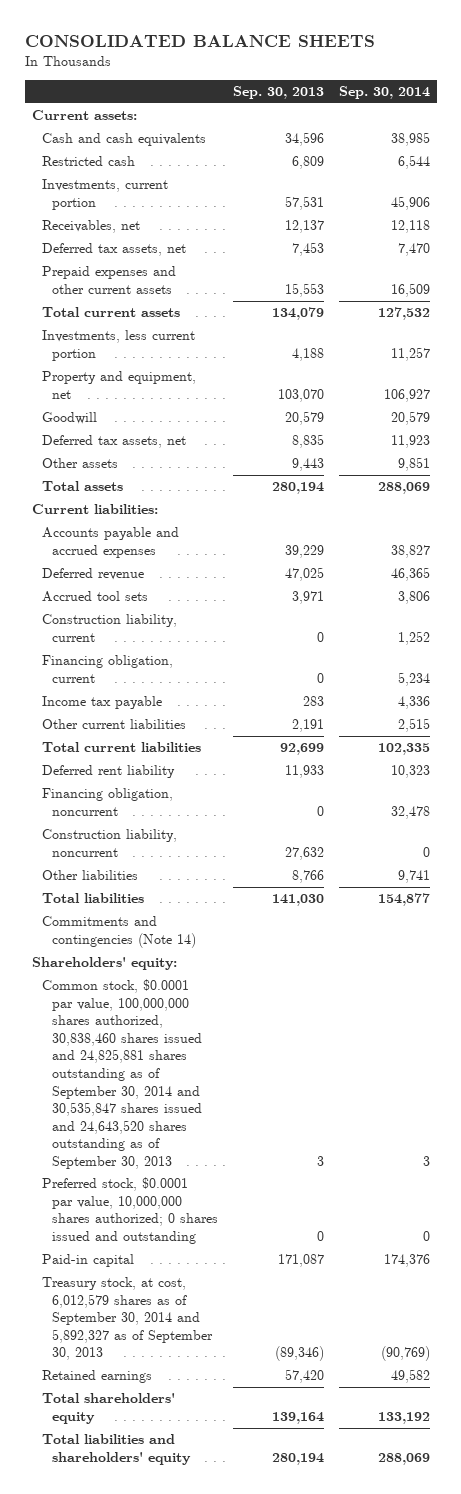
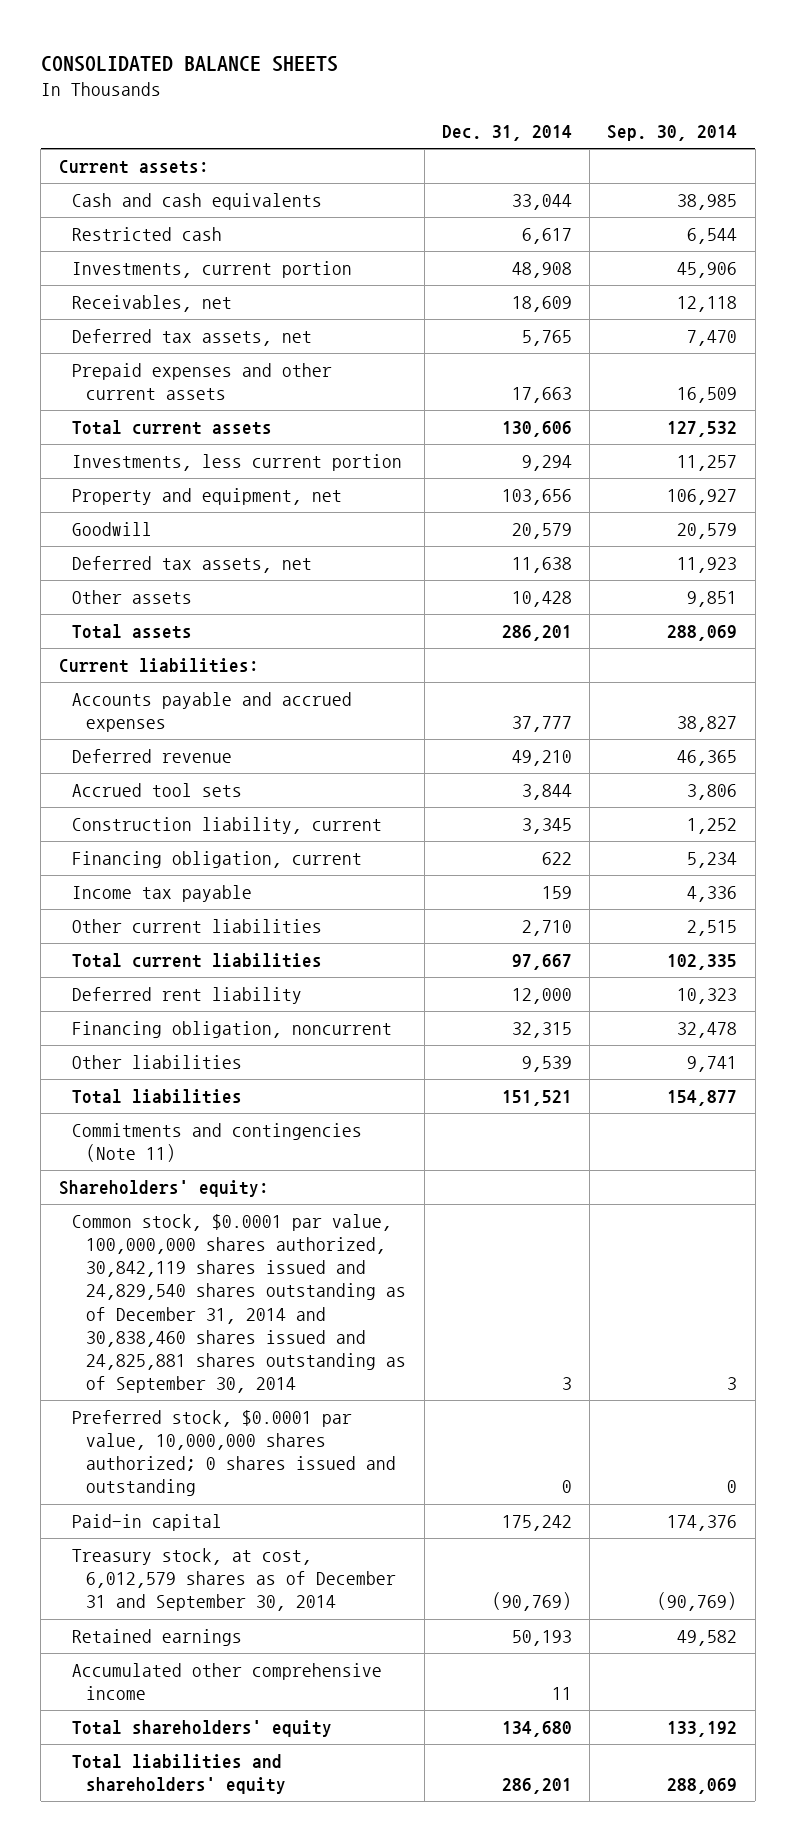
- | Sep. 30, 2013 | Sep. 30, 2014
+ | Dec. 31, 2014 | Sep. 30, 2014
- Construction liability, noncurrent | 27,632 | 0
- Commitments and contingencies (Note 14)
+ Commitments and contingencies (Note 11)
- Common stock, $0.0001 par value, 100,000,000 shares authorized, 30,838,460 shares issued and 24,825,881 shares outstanding as of September 30, 2014 and 30,535,847 shares issued and 24,643,520 shares outstanding as of September 30, 2013 | 3 | 3
+ Common stock, $0.0001 par value, 100,000,000 shares authorized, 30,842,119 shares issued and 24,829,540 shares outstanding as of December 31, 2014 and 30,838,460 shares issued and 24,825,881 shares outstanding as of September 30, 2014 | 3 | 3
- Treasury stock, at cost, 6,012,579 shares as of September 30, 2014 and 5,892,327 as of September 30, 2013 | (89,346) | (90,769)
+ Treasury stock, at cost, 6,012,579 shares as of December 31 and September 30, 2014 | (90,769) | (90,769)
+ Accumulated other comprehensive income | 11 |

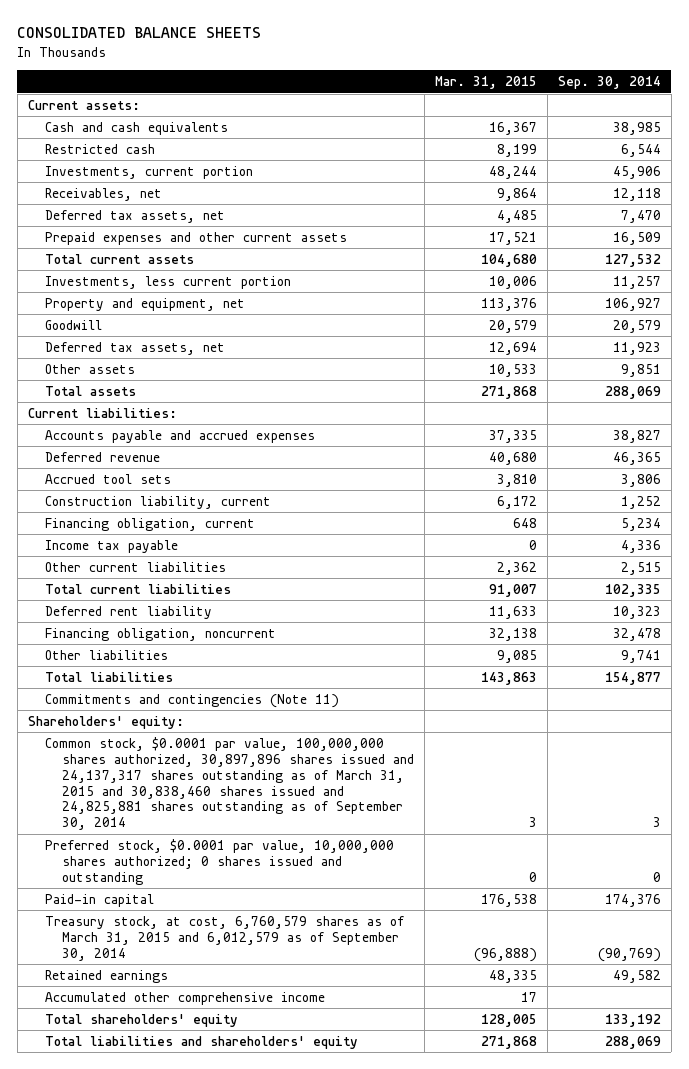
- | Dec. 31, 2014 | Sep. 30, 2014
+ | Mar. 31, 2015 | Sep. 30, 2014
- Common stock, $0.0001 par value, 100,000,000 shares authorized, 30,842,119 shares issued and 24,829,540 shares outstanding as of December 31, 2014 and 30,838,460 shares issued and 24,825,881 shares outstanding as of September 30, 2014 | 3 | 3
+ Common stock, $0.0001 par value, 100,000,000 shares authorized, 30,897,896 shares issued and 24,137,317 shares outstanding as of March 31, 2015 and 30,838,460 shares issued and 24,825,881 shares outstanding as of September 30, 2014 | 3 | 3
- Treasury stock, at cost, 6,012,579 shares as of December 31 and September 30, 2014 | (90,769) | (90,769)
+ Treasury stock, at cost, 6,760,579 shares as of March 31, 2015 and 6,012,579 as of September 30, 2014 | (96,888) | (90,769)

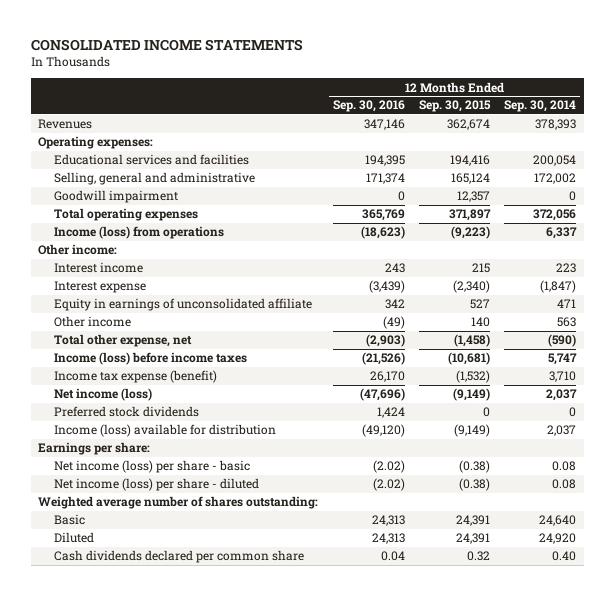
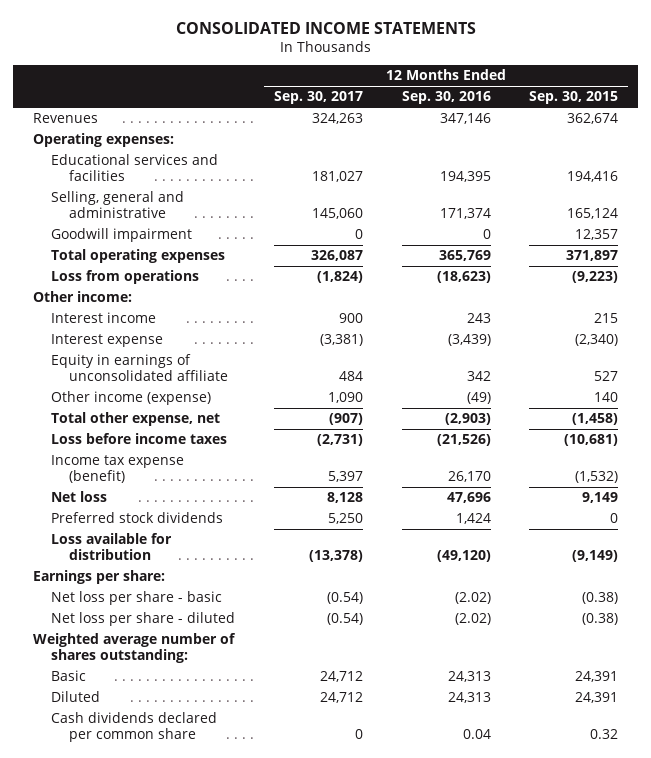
- | 12 Months Ended Sep. 30, 2016 | 12 Months Ended Sep. 30, 2015 | 12 Months Ended Sep. 30, 2014
+ | 12 Months Ended Sep. 30, 2017 | 12 Months Ended Sep. 30, 2016 | 12 Months Ended Sep. 30, 2015
- Income (loss) from operations | (18,623) | (9,223) | 6,337
+ Loss from operations | (1,824) | (18,623) | (9,223)
- Other income | (49) | 140 | 563
+ Other income (expense) | 1,090 | (49) | 140
- Income (loss) before income taxes | (21,526) | (10,681) | 5,747
+ Loss before income taxes | (2,731) | (21,526) | (10,681)
- Net income (loss) | (47,696) | (9,149) | 2,037
+ Net loss | 8,128 | 47,696 | 9,149
- Income (loss) available for distribution | (49,120) | (9,149) | 2,037
+ Loss available for distribution | (13,378) | (49,120) | (9,149)
- Net income (loss) per share - basic | (2.02) | (0.38) | 0.08
- Net income (loss) per share - diluted | (2.02) | (0.38) | 0.08
+ Net loss per share - basic | (0.54) | (2.02) | (0.38)
+ Net loss per share - diluted | (0.54) | (2.02) | (0.38)

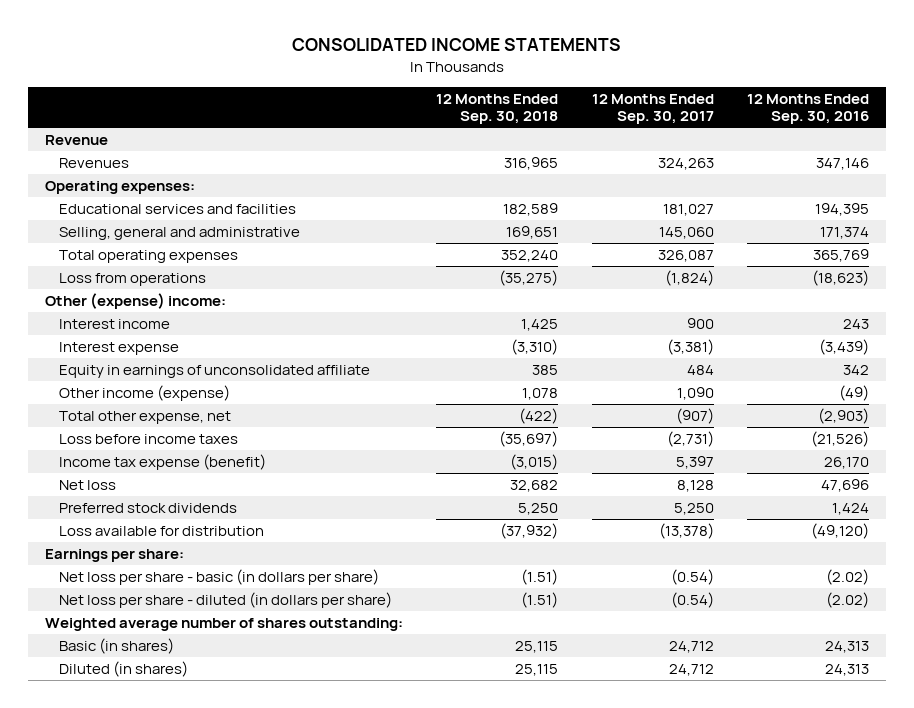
- | 12 Months Ended Sep. 30, 2017 | 12 Months Ended Sep. 30, 2016 | 12 Months Ended Sep. 30, 2015
+ | 12 Months Ended Sep. 30, 2018 | 12 Months Ended Sep. 30, 2017 | 12 Months Ended Sep. 30, 2016
+ Revenue
- Goodwill impairment | 0 | 0 | 12,357
- Other income:
+ Other (expense) income:
- Net loss per share - basic | (0.54) | (2.02) | (0.38)
- Net loss per share - diluted | (0.54) | (2.02) | (0.38)
+ Net loss per share - basic (in dollars per share) | (1.51) | (0.54) | (2.02)
+ Net loss per share - diluted (in dollars per share) | (1.51) | (0.54) | (2.02)
- Basic | 24,712 | 24,313 | 24,391
- Diluted | 24,712 | 24,313 | 24,391
- Cash dividends declared per common share | 0 | 0.04 | 0.32
+ Basic (in shares) | 25,115 | 24,712 | 24,313
+ Diluted (in shares) | 25,115 | 24,712 | 24,313

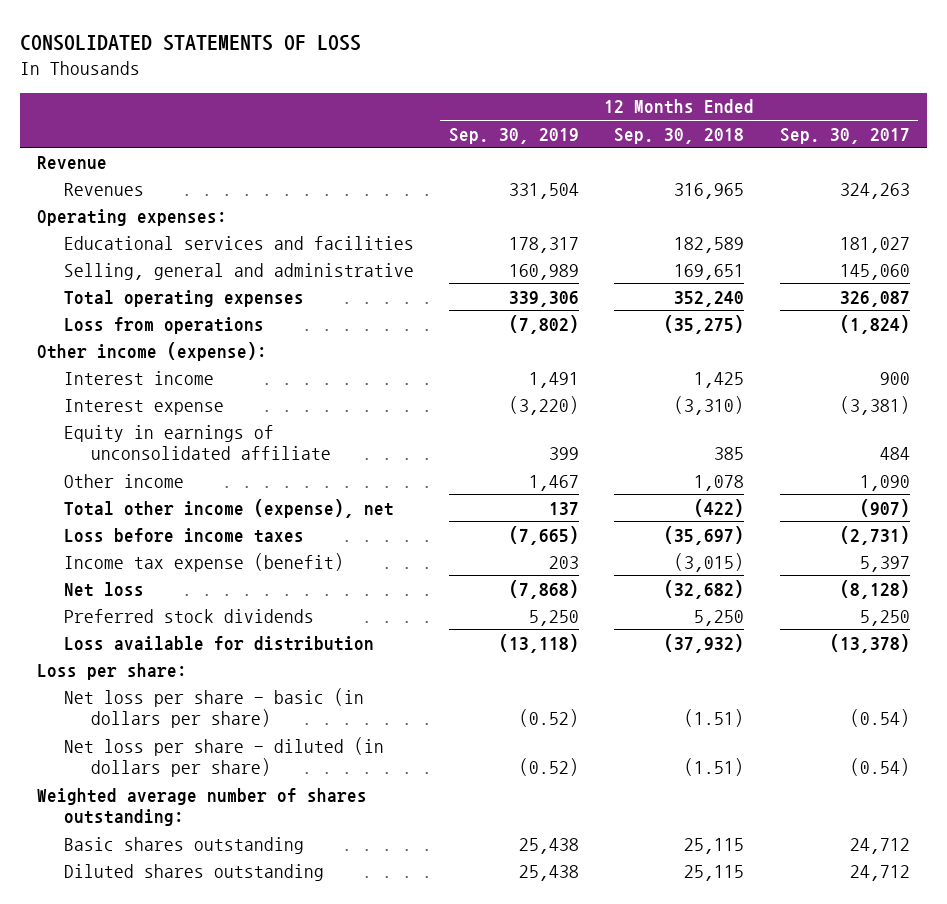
- CONSOLIDATED INCOME STATEMENTS
+ CONSOLIDATED STATEMENTS OF LOSS
- | 12 Months Ended Sep. 30, 2018 | 12 Months Ended Sep. 30, 2017 | 12 Months Ended Sep. 30, 2016
+ | 12 Months Ended Sep. 30, 2019 | 12 Months Ended Sep. 30, 2018 | 12 Months Ended Sep. 30, 2017
- Other (expense) income:
+ Other income (expense):
- Other income (expense) | 1,078 | 1,090 | (49)
- Total other expense, net | (422) | (907) | (2,903)
+ Other income | 1,467 | 1,078 | 1,090
+ Total other income (expense), net | 137 | (422) | (907)
- Net loss | 32,682 | 8,128 | 47,696
+ Net loss | (7,868) | (32,682) | (8,128)
- Earnings per share:
+ Loss per share:
- Basic (in shares) | 25,115 | 24,712 | 24,313
- Diluted (in shares) | 25,115 | 24,712 | 24,313
+ Basic shares outstanding | 25,438 | 25,115 | 24,712
+ Diluted shares outstanding | 25,438 | 25,115 | 24,712

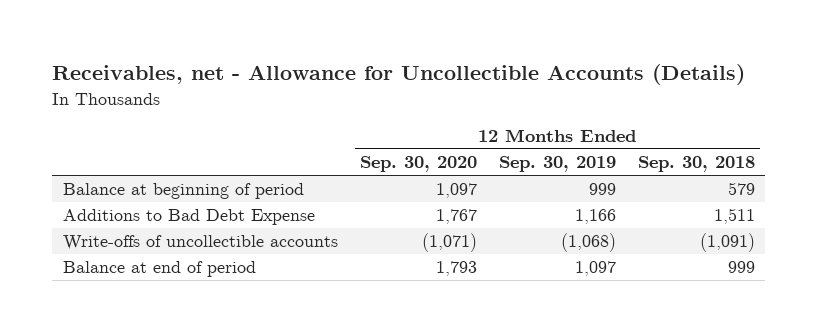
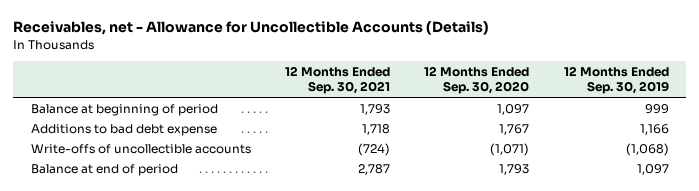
- | 12 Months Ended Sep. 30, 2020 | 12 Months Ended Sep. 30, 2019 | 12 Months Ended Sep. 30, 2018
+ | 12 Months Ended Sep. 30, 2021 | 12 Months Ended Sep. 30, 2020 | 12 Months Ended Sep. 30, 2019
- Additions to Bad Debt Expense | 1,767 | 1,166 | 1,511
+ Additions to bad debt expense | 1,718 | 1,767 | 1,166

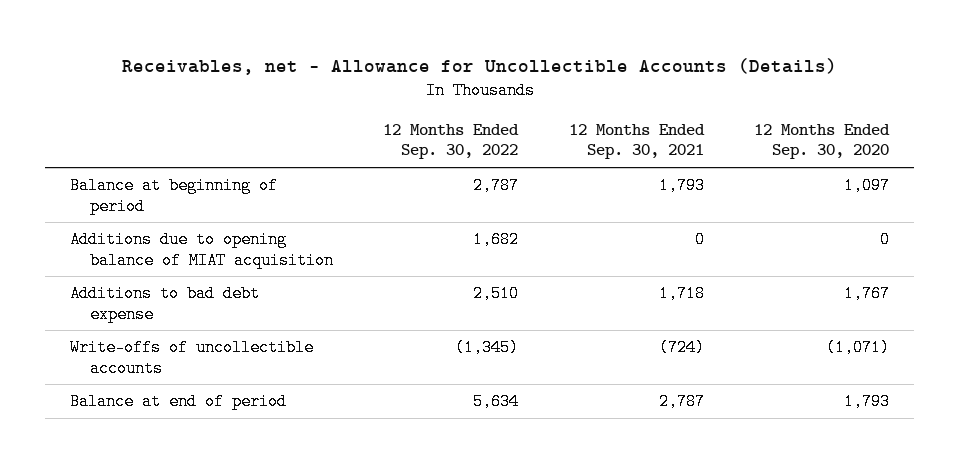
- | 12 Months Ended Sep. 30, 2021 | 12 Months Ended Sep. 30, 2020 | 12 Months Ended Sep. 30, 2019
+ | 12 Months Ended Sep. 30, 2022 | 12 Months Ended Sep. 30, 2021 | 12 Months Ended Sep. 30, 2020
+ Additions due to opening balance of MIAT acquisition | 1,682 | 0 | 0

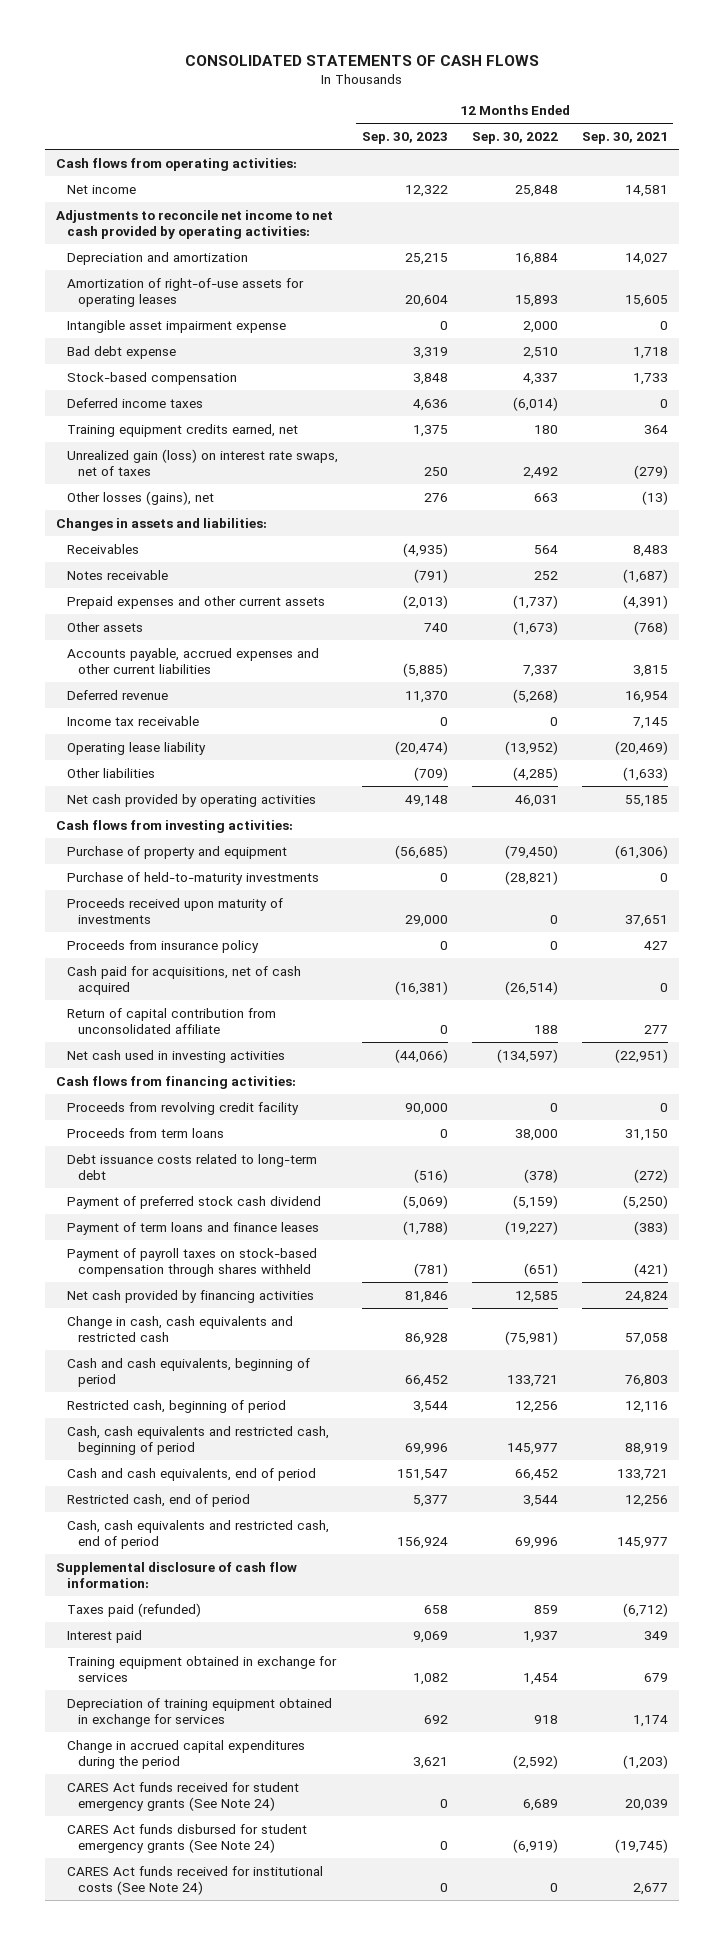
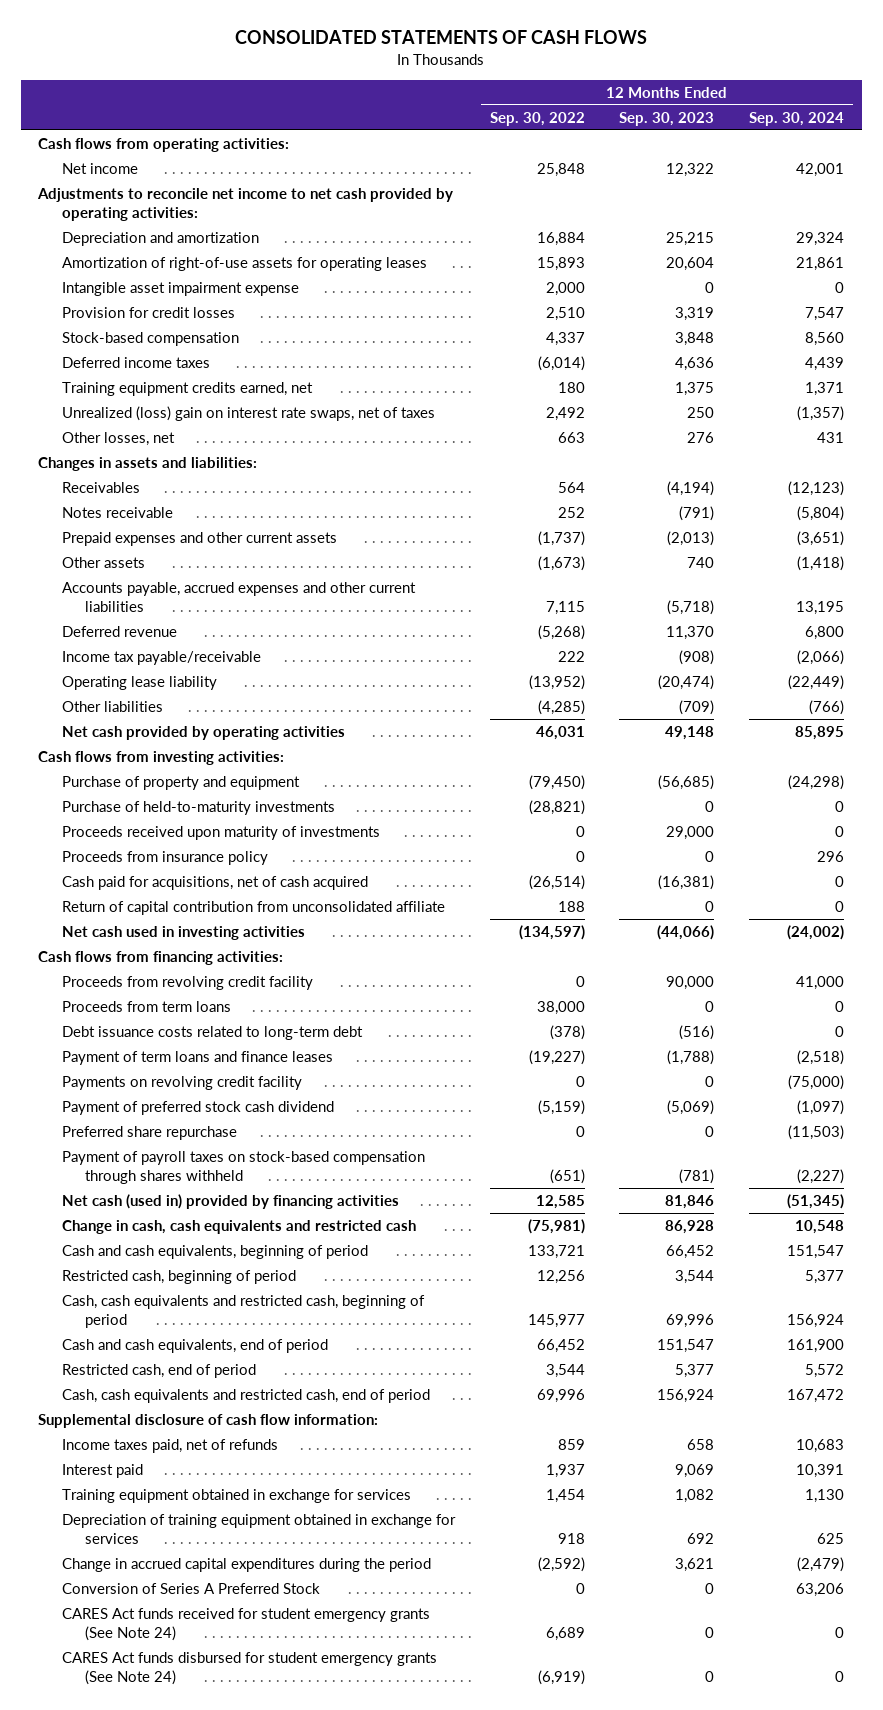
- | 12 Months Ended Sep. 30, 2023 | 12 Months Ended Sep. 30, 2022 | 12 Months Ended Sep. 30, 2021
+ | 12 Months Ended Sep. 30, 2022 | 12 Months Ended Sep. 30, 2023 | 12 Months Ended Sep. 30, 2024
- Bad debt expense | 3,319 | 2,510 | 1,718
+ Provision for credit losses | 2,510 | 3,319 | 7,547
- Unrealized gain (loss) on interest rate swaps, net of taxes | 250 | 2,492 | (279)
- Other losses (gains), net | 276 | 663 | (13)
+ Unrealized (loss) gain on interest rate swaps, net of taxes | 2,492 | 250 | (1,357)
+ Other losses, net | 663 | 276 | 431
- Receivables | (4,935) | 564 | 8,483
+ Receivables | 564 | (4,194) | (12,123)
- Accounts payable, accrued expenses and other current liabilities | (5,885) | 7,337 | 3,815
+ Accounts payable, accrued expenses and other current liabilities | 7,115 | (5,718) | 13,195
- Income tax receivable | 0 | 0 | 7,145
+ Income tax payable/receivable | 222 | (908) | (2,066)
+ Payments on revolving credit facility | 0 | 0 | (75,000)
moved down: Payment of preferred stock cash dividend | (5,159) | (5,069) | (1,097)
+ Preferred share repurchase | 0 | 0 | (11,503)
- Net cash provided by financing activities | 81,846 | 12,585 | 24,824
+ Net cash (used in) provided by financing activities | 12,585 | 81,846 | (51,345)
- Taxes paid (refunded) | 658 | 859 | (6,712)
+ Income taxes paid, net of refunds | 859 | 658 | 10,683
+ Conversion of Series A Preferred Stock | 0 | 0 | 63,206
- CARES Act funds received for institutional costs (See Note 24) | 0 | 0 | 2,677

